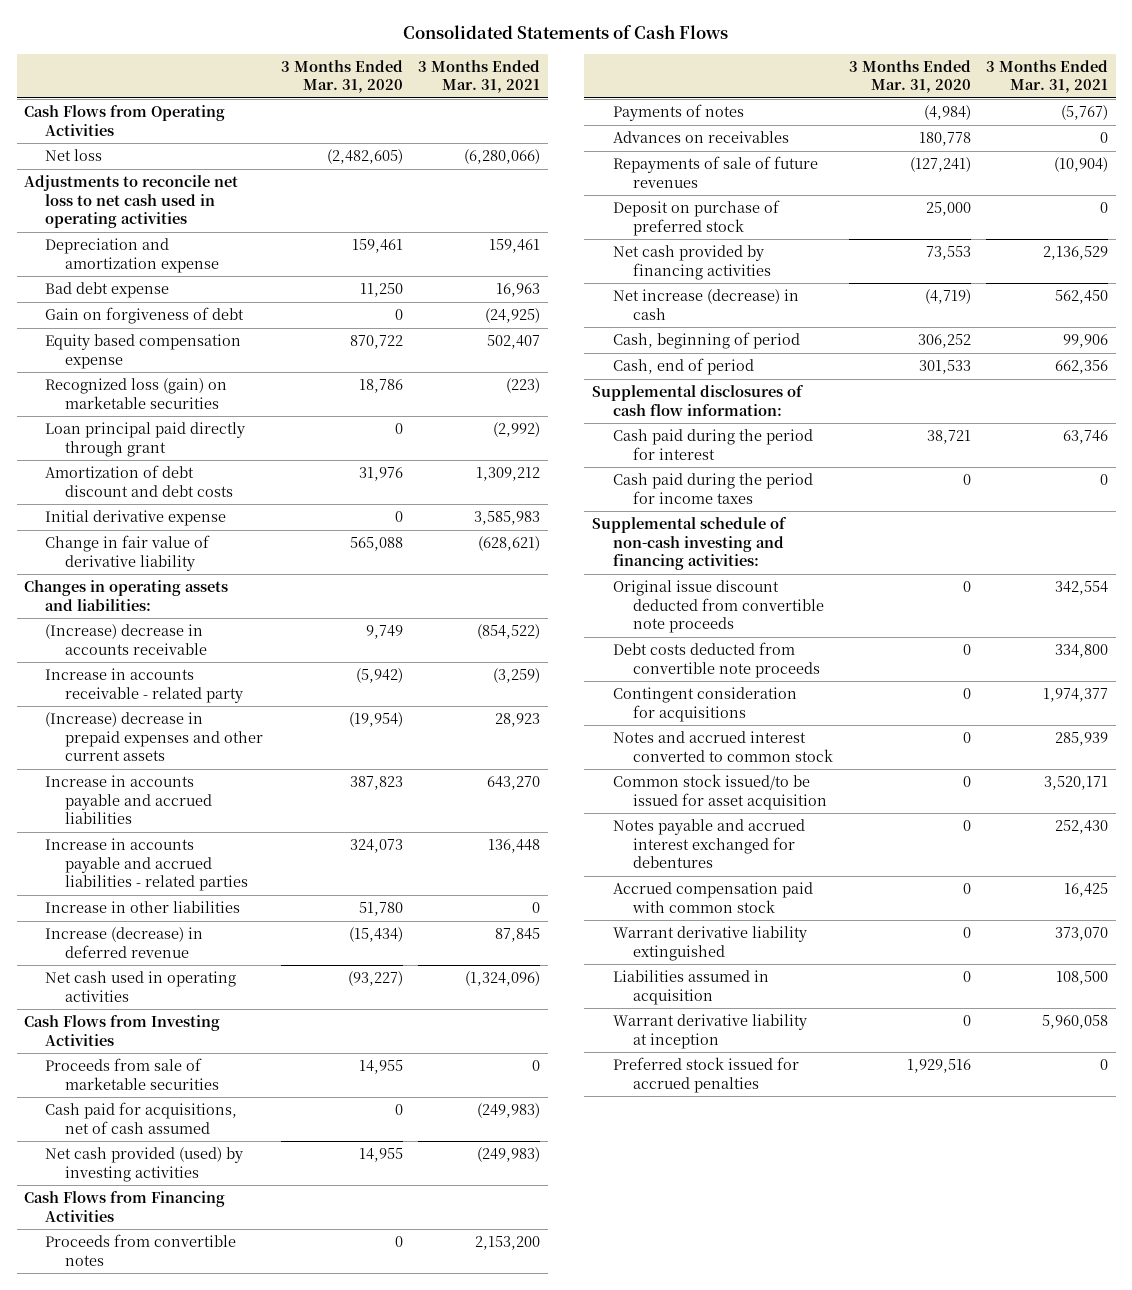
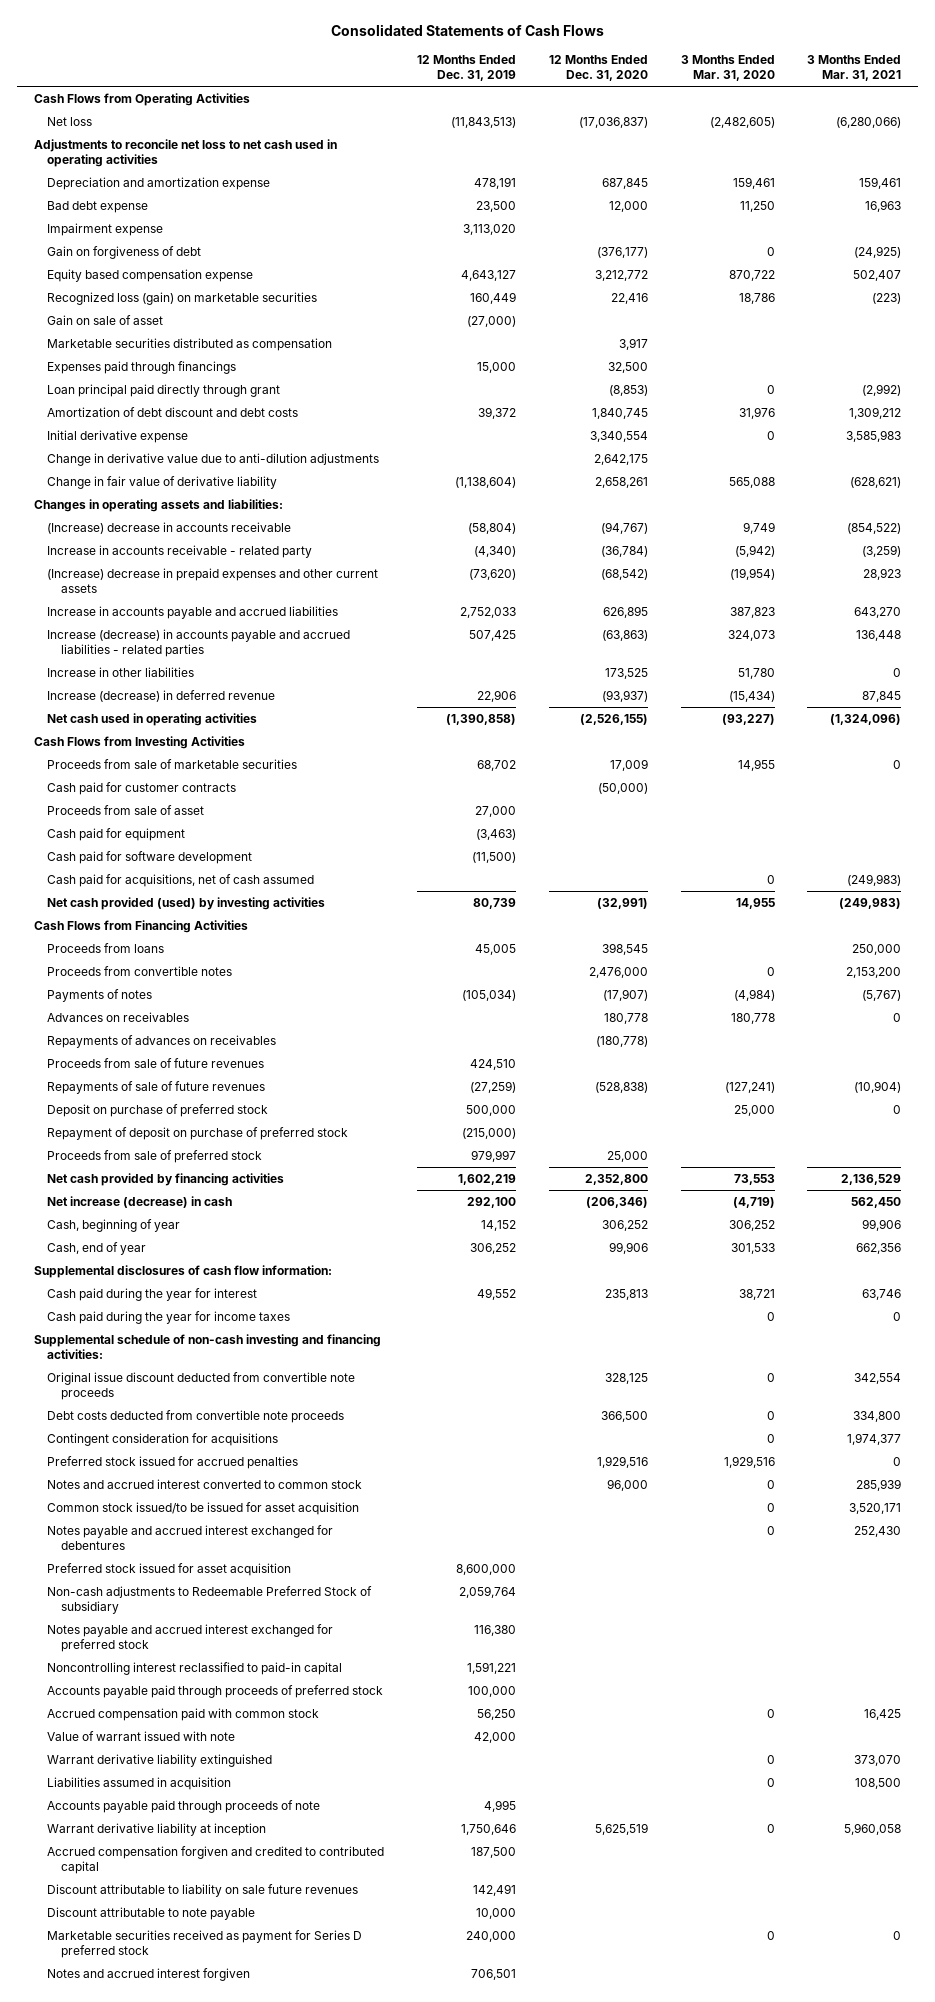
- | 3 Months Ended Mar. 31, 2020 | 3 Months Ended Mar. 31, 2021
+ | 12 Months Ended Dec. 31, 2019 | 12 Months Ended Dec. 31, 2020 | 3 Months Ended Mar. 31, 2020 | 3 Months Ended Mar. 31, 2021
+ Impairment expense | 3,113,020 | | |
+ Gain on sale of asset | (27,000) | | |
+ Marketable securities distributed as compensation | | 3,917 | |
+ Expenses paid through financings | 15,000 | 32,500 | |
+ Change in derivative value due to anti-dilution adjustments | | 2,642,175 | |
- Increase in accounts payable and accrued liabilities - related parties | 324,073 | 136,448
+ Increase (decrease) in accounts payable and accrued liabilities - related parties | 507,425 | (63,863) | 324,073 | 136,448
+ Cash paid for customer contracts | | (50,000) | |
+ Proceeds from sale of asset | 27,000 | | |
+ Cash paid for equipment | (3,463) | | |
+ Cash paid for software development | (11,500) | | |
+ Proceeds from loans | 45,005 | 398,545 | | 250,000
+ Repayments of advances on receivables | | (180,778) | |
+ Proceeds from sale of future revenues | 424,510 | | |
+ Repayment of deposit on purchase of preferred stock | (215,000) | | |
+ Proceeds from sale of preferred stock | 979,997 | 25,000 | |
- Cash, beginning of period | 306,252 | 99,906
- Cash, end of period | 301,533 | 662,356
+ Cash, beginning of year | 14,152 | 306,252 | 306,252 | 99,906
+ Cash, end of year | 306,252 | 99,906 | 301,533 | 662,356
- Cash paid during the period for interest | 38,721 | 63,746
- Cash paid during the period for income taxes | 0 | 0
+ Cash paid during the year for interest | 49,552 | 235,813 | 38,721 | 63,746
+ Cash paid during the year for income taxes | | | 0 | 0
moved up: Preferred stock issued for accrued penalties | | 1,929,516 | 1,929,516 | 0
+ Preferred stock issued for asset acquisition | 8,600,000 | | |
+ Non-cash adjustments to Redeemable Preferred Stock of subsidiary | 2,059,764 | | |
+ Notes payable and accrued interest exchanged for preferred stock | 116,380 | | |
+ Noncontrolling interest reclassified to paid-in capital | 1,591,221 | | |
+ Accounts payable paid through proceeds of preferred stock | 100,000 | | |
+ Value of warrant issued with note | 42,000 | | |
+ Accounts payable paid through proceeds of note | 4,995 | | |
+ Accrued compensation forgiven and credited to contributed capital | 187,500 | | |
+ Discount attributable to liability on sale future revenues | 142,491 | | |
+ Discount attributable to note payable | 10,000 | | |
+ Marketable securities received as payment for Series D preferred stock | 240,000 | | 0 | 0
+ Notes and accrued interest forgiven | 706,501 | | |

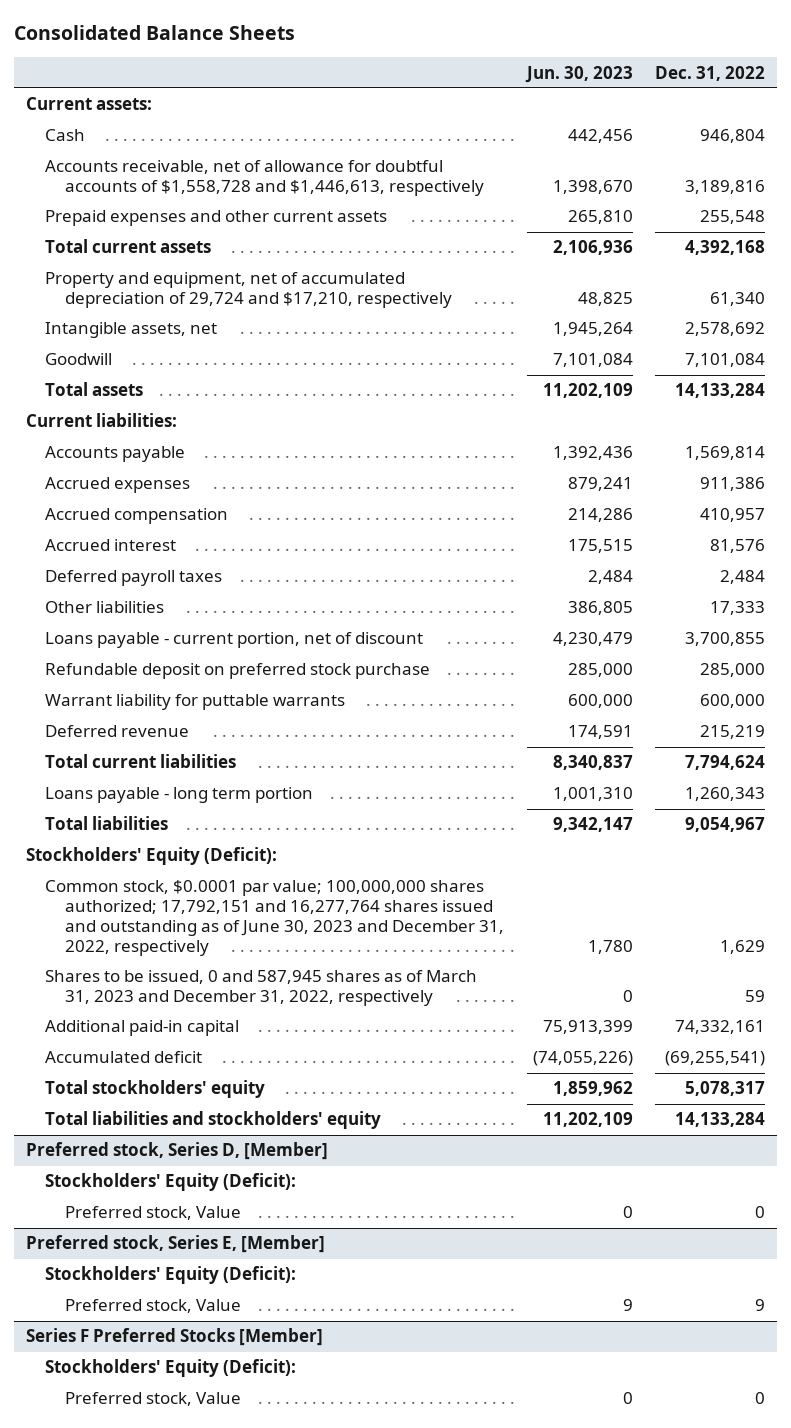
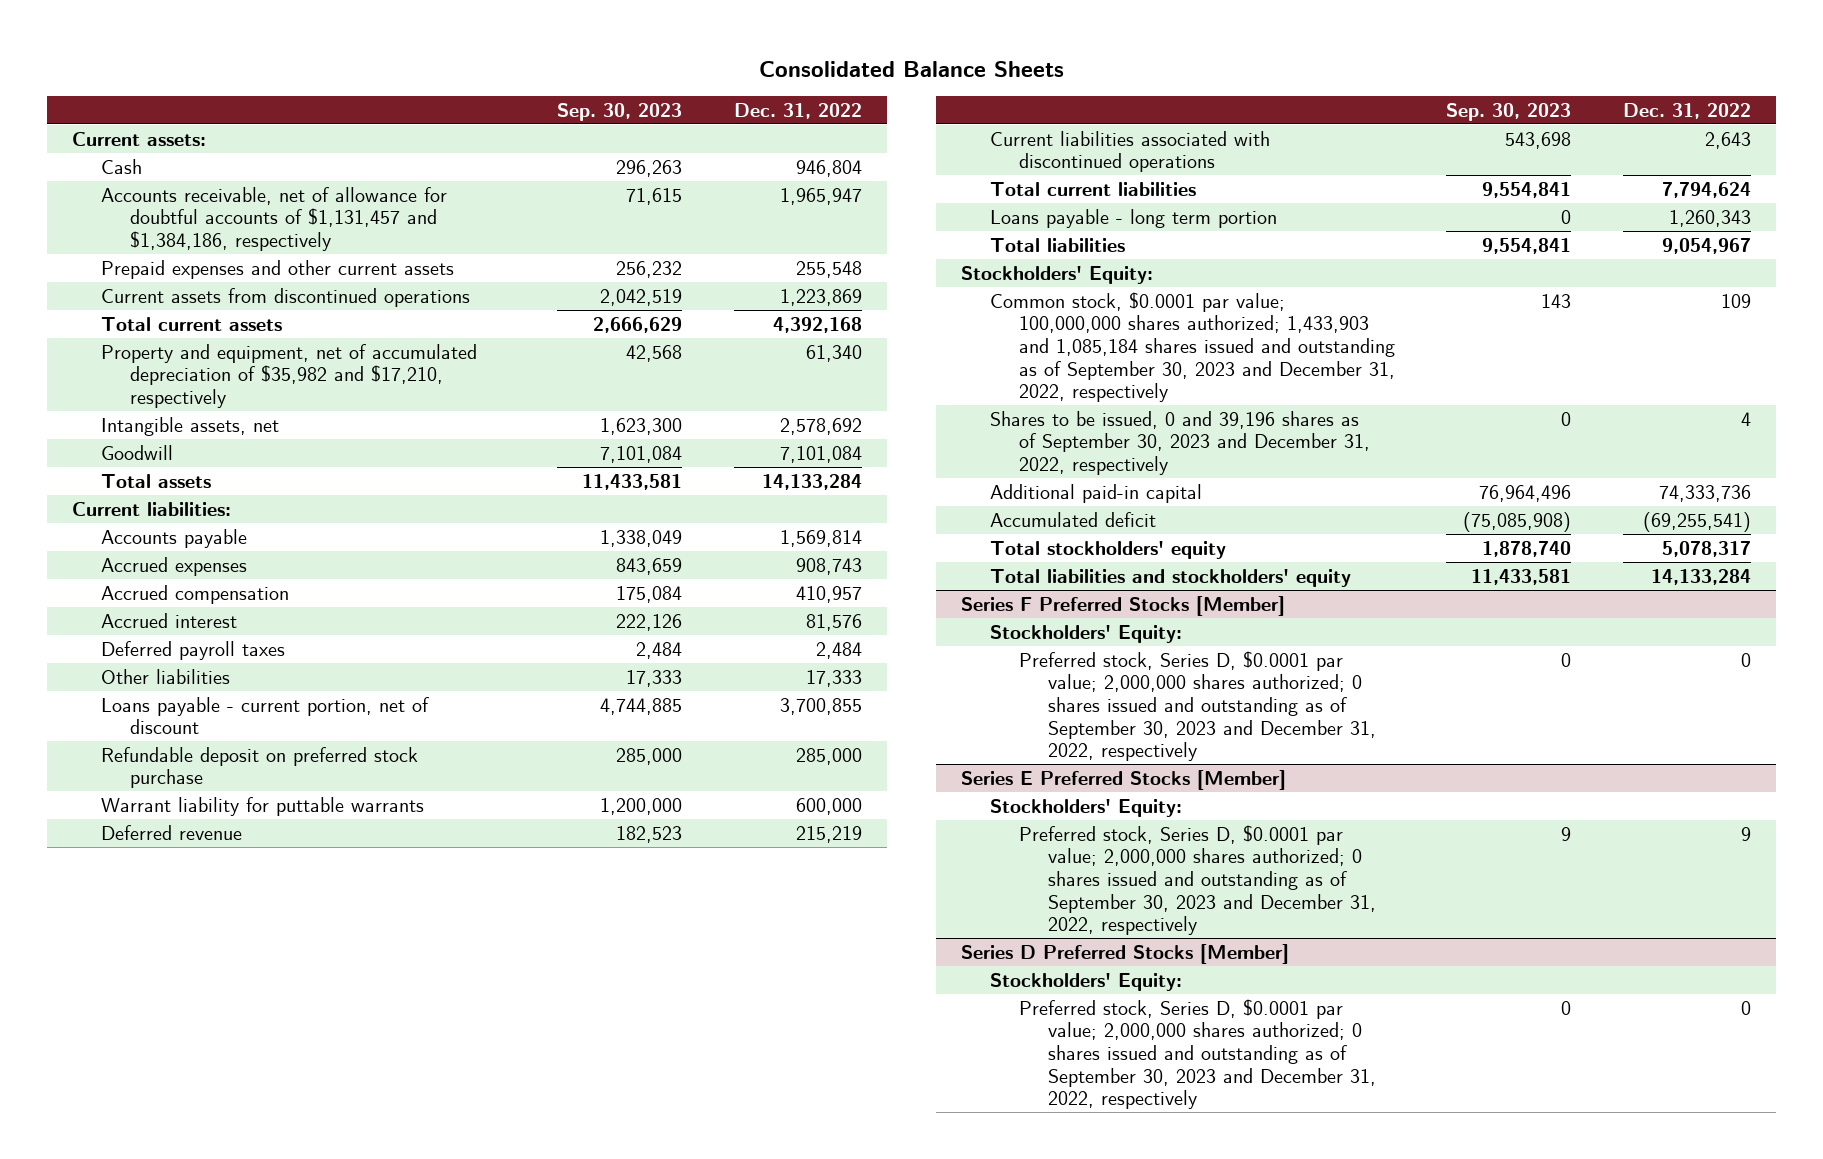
- | Jun. 30, 2023 | Dec. 31, 2022
+ | Sep. 30, 2023 | Dec. 31, 2022
- Accounts receivable, net of allowance for doubtful accounts of $1,558,728 and $1,446,613, respectively | 1,398,670 | 3,189,816
+ Accounts receivable, net of allowance for doubtful accounts of $1,131,457 and $1,384,186, respectively | 71,615 | 1,965,947
+ Current assets from discontinued operations | 2,042,519 | 1,223,869
- Property and equipment, net of accumulated depreciation of 29,724 and $17,210, respectively | 48,825 | 61,340
+ Property and equipment, net of accumulated depreciation of $35,982 and $17,210, respectively | 42,568 | 61,340
- Accrued expenses | 879,241 | 911,386
+ Accrued expenses | 843,659 | 908,743
+ Current liabilities associated with discontinued operations | 543,698 | 2,643
- Stockholders' Equity (Deficit):
- Common stock, $0.0001 par value; 100,000,000 shares authorized; 17,792,151 and 16,277,764 shares issued and outstanding as of June 30, 2023 and December 31, 2022, respectively | 1,780 | 1,629
- Shares to be issued, 0 and 587,945 shares as of March 31, 2023 and December 31, 2022, respectively | 0 | 59
- Additional paid-in capital | 75,913,399 | 74,332,161
+ Stockholders' Equity:
+ Common stock, $0.0001 par value; 100,000,000 shares authorized; 1,433,903 and 1,085,184 shares issued and outstanding as of September 30, 2023 and December 31, 2022, respectively | 143 | 109
+ Shares to be issued, 0 and 39,196 shares as of September 30, 2023 and December 31, 2022, respectively | 0 | 4
+ Additional paid-in capital | 76,964,496 | 74,333,736
- Preferred stock, Series D, [Member]
- Stockholders' Equity (Deficit):
- Preferred stock, Value | 0 | 0
- Preferred stock, Series E, [Member]
- Stockholders' Equity (Deficit):
- Preferred stock, Value | 9 | 9
@ Series F Preferred Stocks [Member]
- Stockholders' Equity (Deficit):
- Preferred stock, Value | 0 | 0
+ Stockholders' Equity:
+ Preferred stock, Series D, $0.0001 par value; 2,000,000 shares authorized; 0 shares issued and outstanding as of September 30, 2023 and December 31, 2022, respectively | 0 | 0
+ Series E Preferred Stocks [Member]
+ Stockholders' Equity:
+ Preferred stock, Series D, $0.0001 par value; 2,000,000 shares authorized; 0 shares issued and outstanding as of September 30, 2023 and December 31, 2022, respectively | 9 | 9
+ Series D Preferred Stocks [Member]
+ Stockholders' Equity:
+ Preferred stock, Series D, $0.0001 par value; 2,000,000 shares authorized; 0 shares issued and outstanding as of September 30, 2023 and December 31, 2022, respectively | 0 | 0

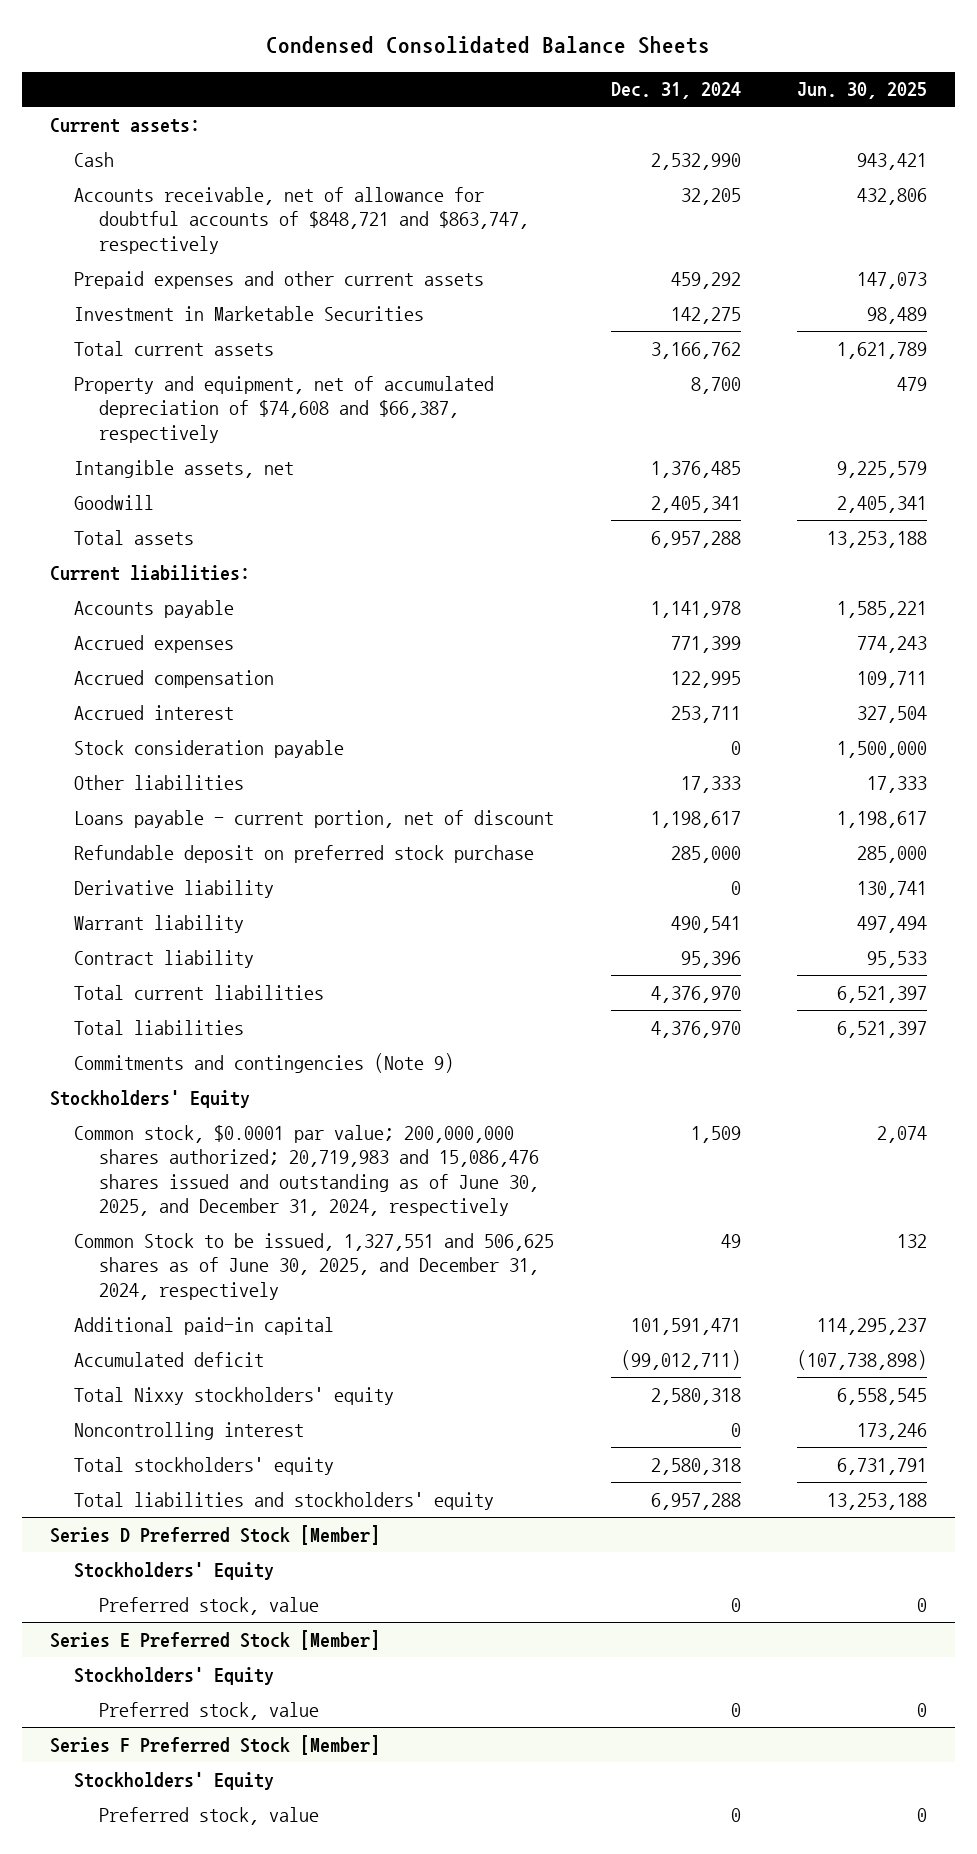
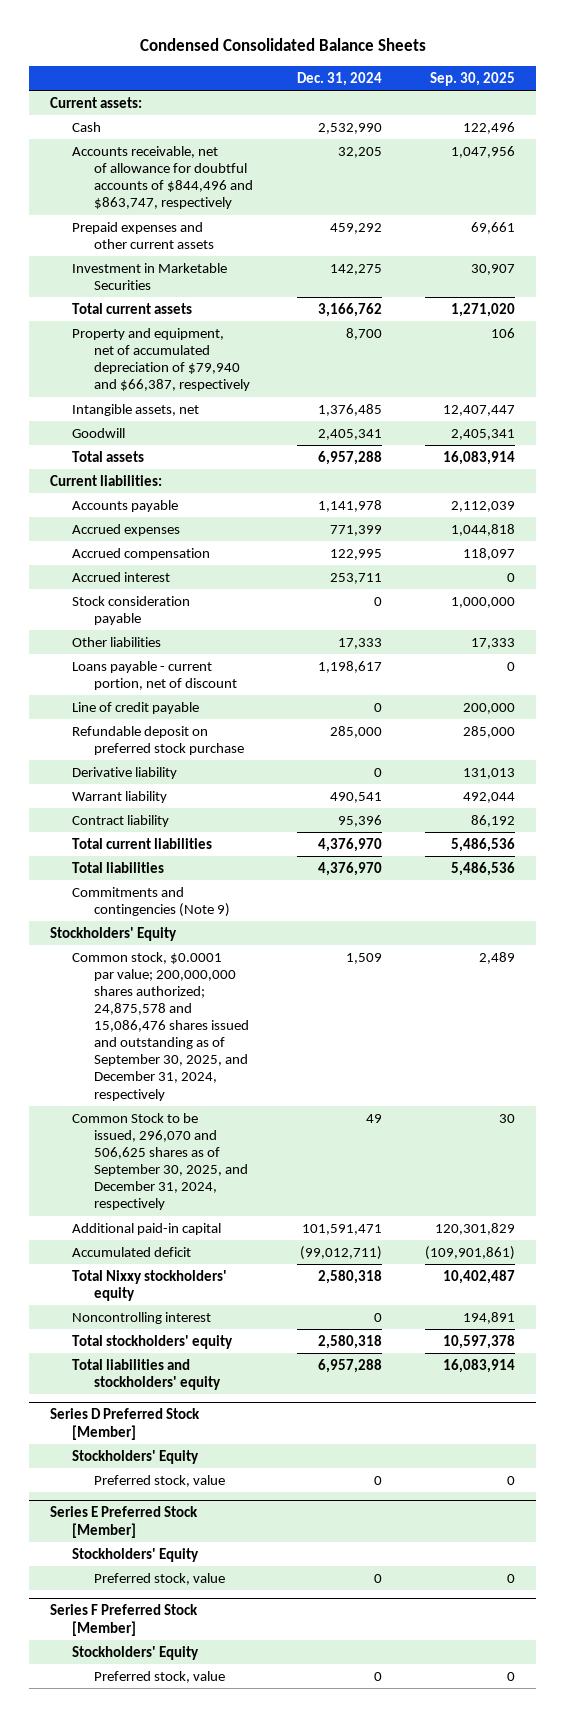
- | Dec. 31, 2024 | Jun. 30, 2025
+ | Dec. 31, 2024 | Sep. 30, 2025
- Accounts receivable, net of allowance for doubtful accounts of $848,721 and $863,747, respectively | 32,205 | 432,806
+ Accounts receivable, net of allowance for doubtful accounts of $844,496 and $863,747, respectively | 32,205 | 1,047,956
- Property and equipment, net of accumulated depreciation of $74,608 and $66,387, respectively | 8,700 | 479
+ Property and equipment, net of accumulated depreciation of $79,940 and $66,387, respectively | 8,700 | 106
+ Line of credit payable | 0 | 200,000
- Common stock, $0.0001 par value; 200,000,000 shares authorized; 20,719,983 and 15,086,476 shares issued and outstanding as of June 30, 2025, and December 31, 2024, respectively | 1,509 | 2,074
- Common Stock to be issued, 1,327,551 and 506,625 shares as of June 30, 2025, and December 31, 2024, respectively | 49 | 132
+ Common stock, $0.0001 par value; 200,000,000 shares authorized; 24,875,578 and 15,086,476 shares issued and outstanding as of September 30, 2025, and December 31, 2024, respectively | 1,509 | 2,489
+ Common Stock to be issued, 296,070 and 506,625 shares as of September 30, 2025, and December 31, 2024, respectively | 49 | 30

